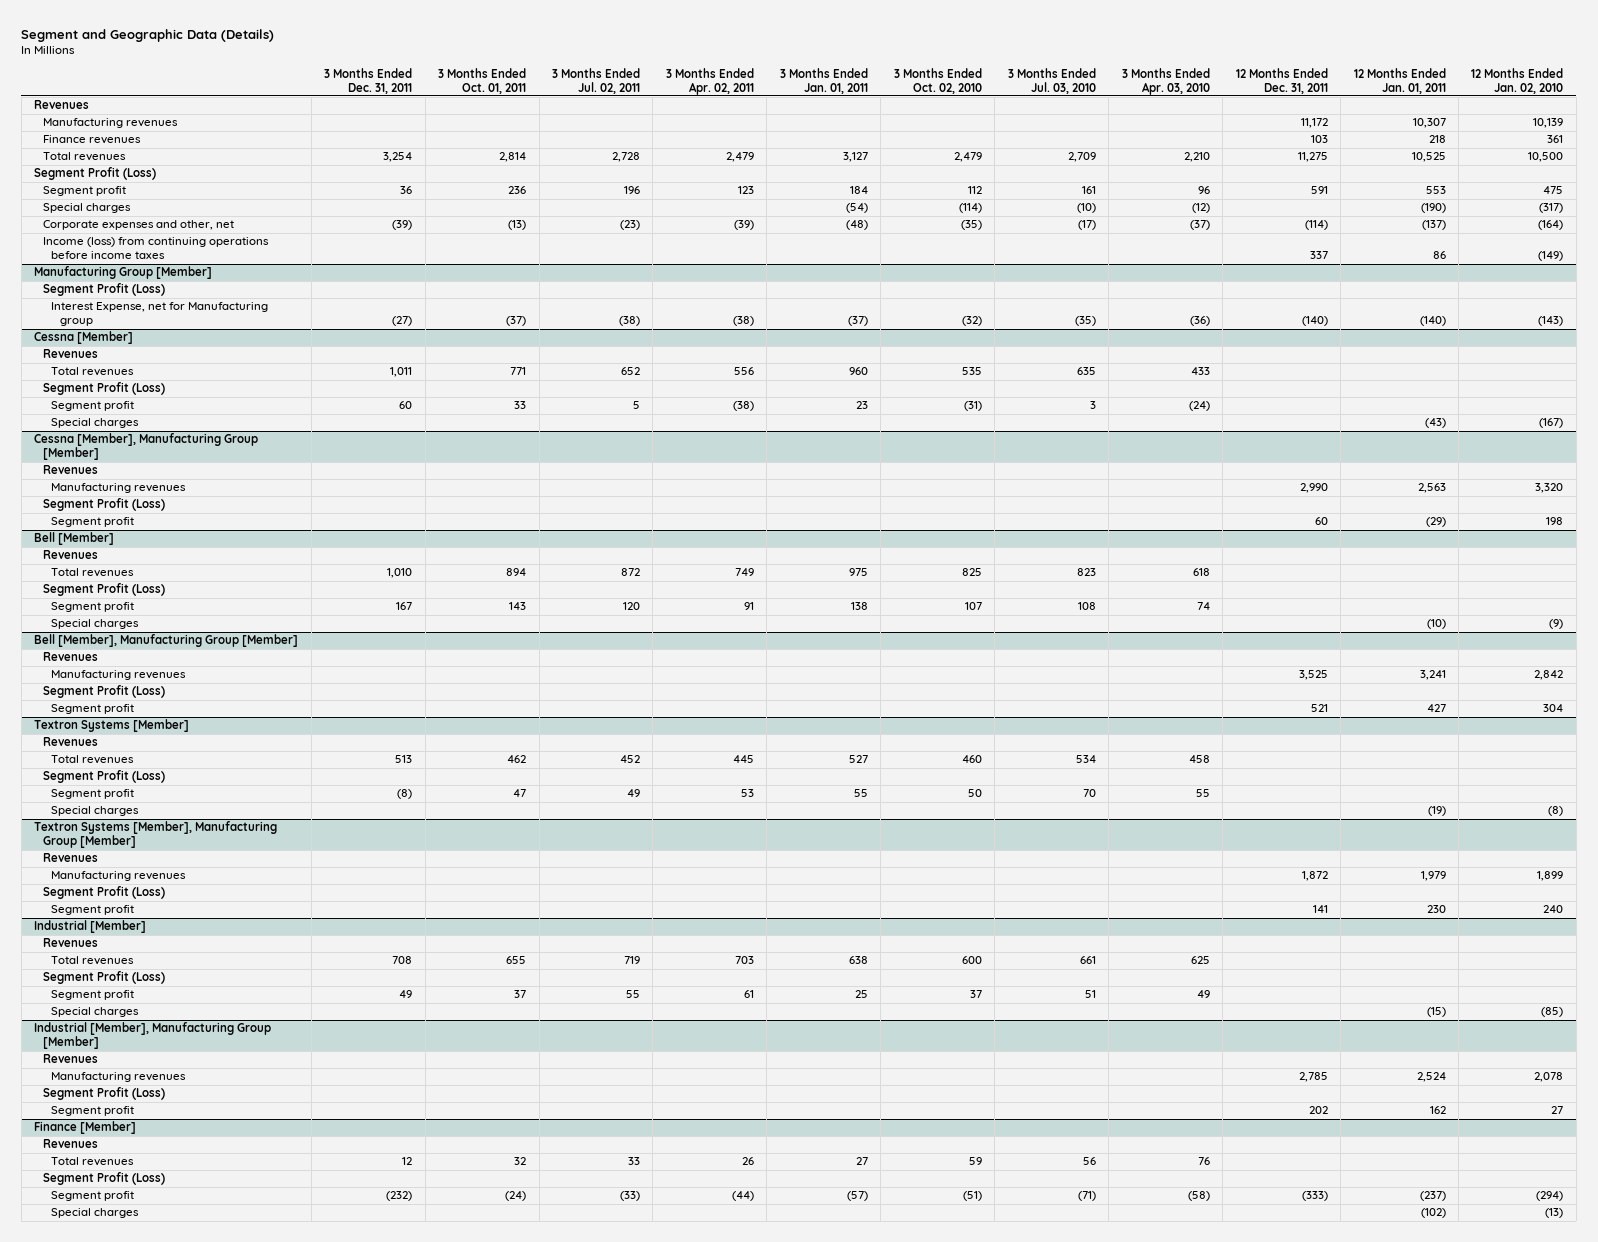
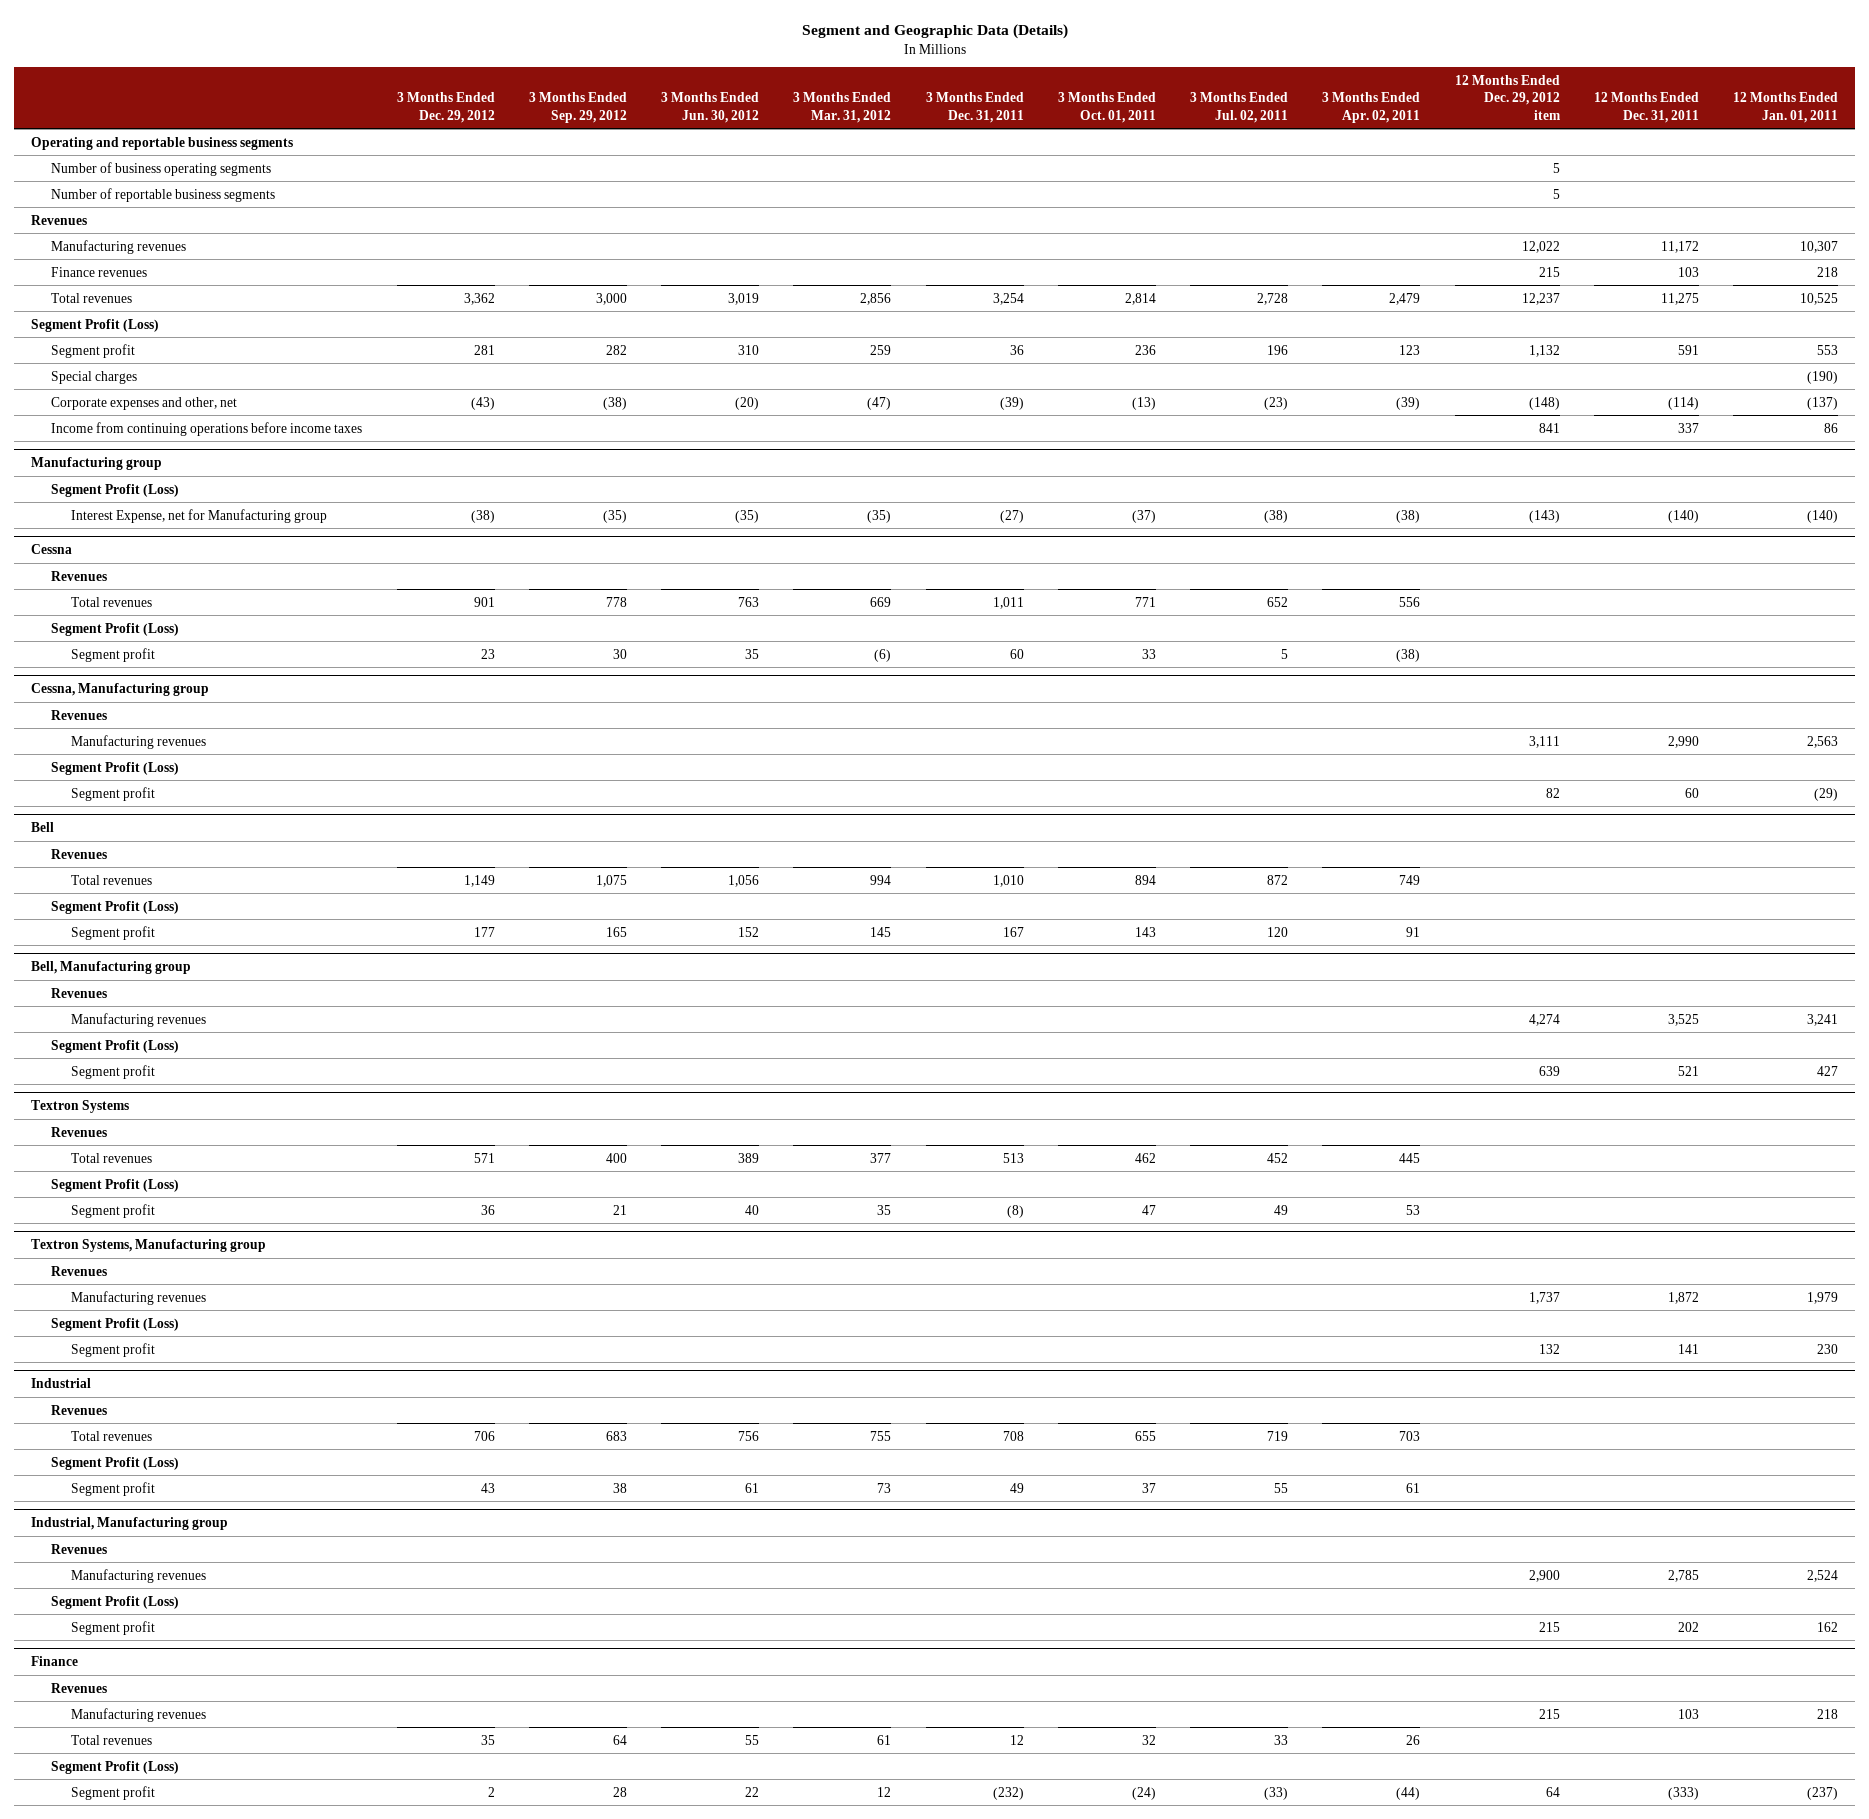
- | 3 Months Ended Dec. 31, 2011 | 3 Months Ended Oct. 01, 2011 | 3 Months Ended Jul. 02, 2011 | 3 Months Ended Apr. 02, 2011 | 3 Months Ended Jan. 01, 2011 | 3 Months Ended Oct. 02, 2010 | 3 Months Ended Jul. 03, 2010 | 3 Months Ended Apr. 03, 2010 | 12 Months Ended Dec. 31, 2011 | 12 Months Ended Jan. 01, 2011 | 12 Months Ended Jan. 02, 2010
+ | 3 Months Ended Dec. 29, 2012 | 3 Months Ended Sep. 29, 2012 | 3 Months Ended Jun. 30, 2012 | 3 Months Ended Mar. 31, 2012 | 3 Months Ended Dec. 31, 2011 | 3 Months Ended Oct. 01, 2011 | 3 Months Ended Jul. 02, 2011 | 3 Months Ended Apr. 02, 2011 | 12 Months Ended Dec. 29, 2012 item | 12 Months Ended Dec. 31, 2011 | 12 Months Ended Jan. 01, 2011
+ Operating and reportable business segments
+ Number of business operating segments | | | | | | | | | 5 | |
+ Number of reportable business segments | | | | | | | | | 5 | |
- Income (loss) from continuing operations before income taxes | | | | | | | | | 337 | 86 | (149)
- Manufacturing Group [Member]
+ Income from continuing operations before income taxes | | | | | | | | | 841 | 337 | 86
+ Manufacturing group
- Cessna [Member]
+ Cessna
- Special charges | | | | | | | | | | (43) | (167)
- Cessna [Member], Manufacturing Group [Member]
+ Cessna, Manufacturing group
- Bell [Member]
+ Bell
- Special charges | | | | | | | | | | (10) | (9)
- Bell [Member], Manufacturing Group [Member]
+ Bell, Manufacturing group
- Textron Systems [Member]
+ Textron Systems
- Special charges | | | | | | | | | | (19) | (8)
- Textron Systems [Member], Manufacturing Group [Member]
+ Textron Systems, Manufacturing group
- Industrial [Member]
+ Industrial
- Special charges | | | | | | | | | | (15) | (85)
- Industrial [Member], Manufacturing Group [Member]
+ Industrial, Manufacturing group
- Finance [Member]
+ Finance
+ Manufacturing revenues | | | | | | | | | 215 | 103 | 218
- Special charges | | | | | | | | | | (102) | (13)

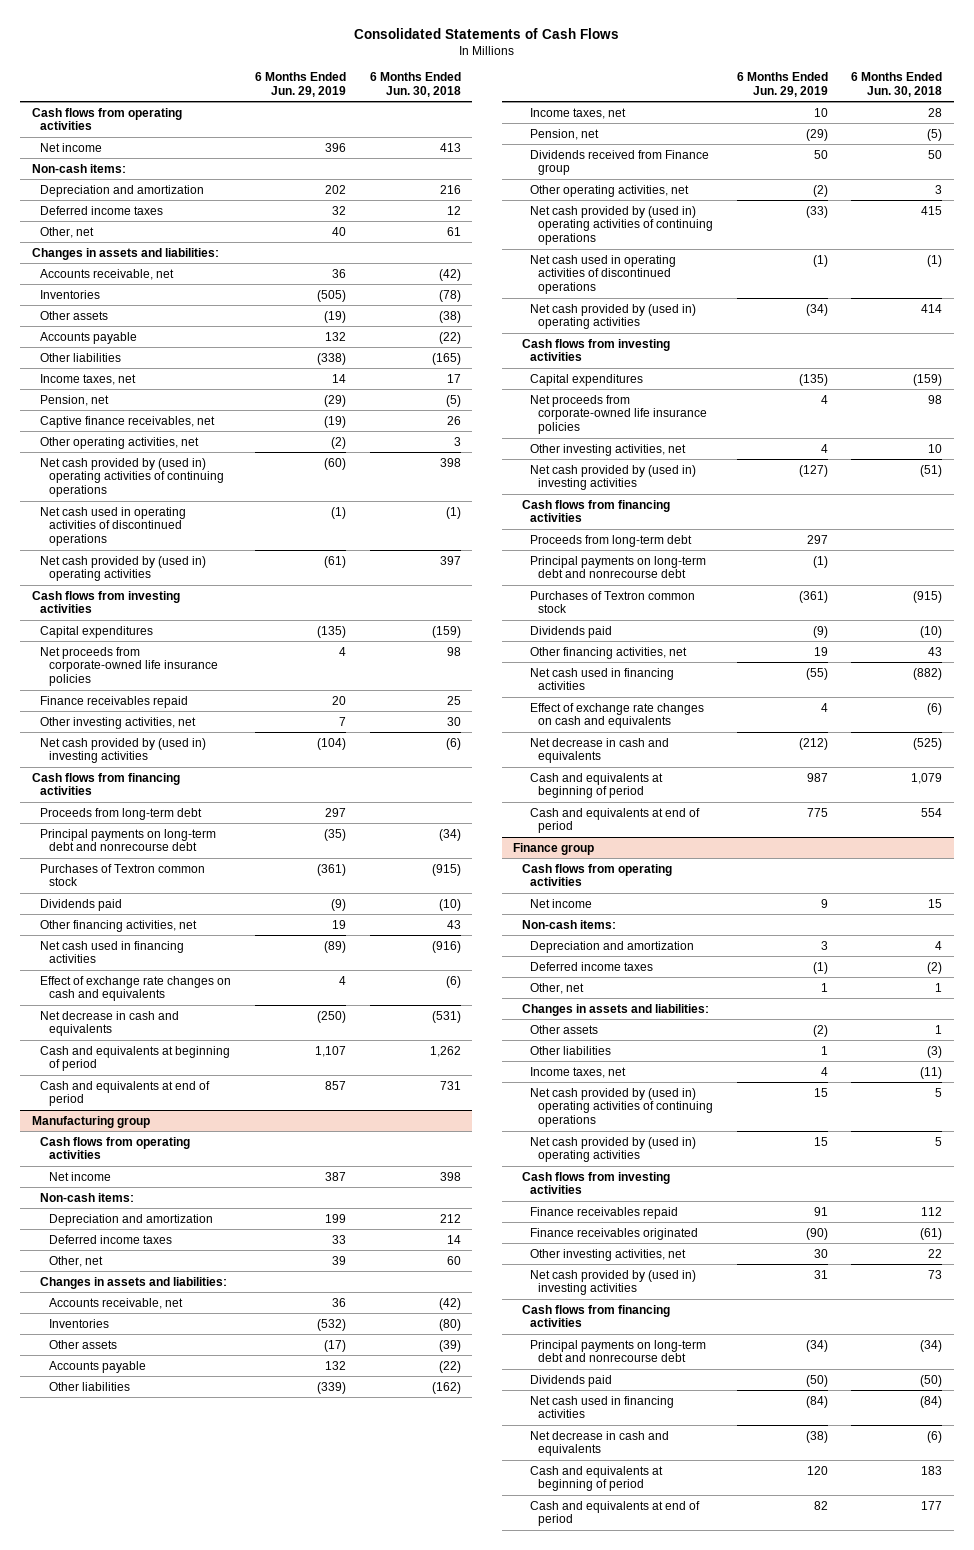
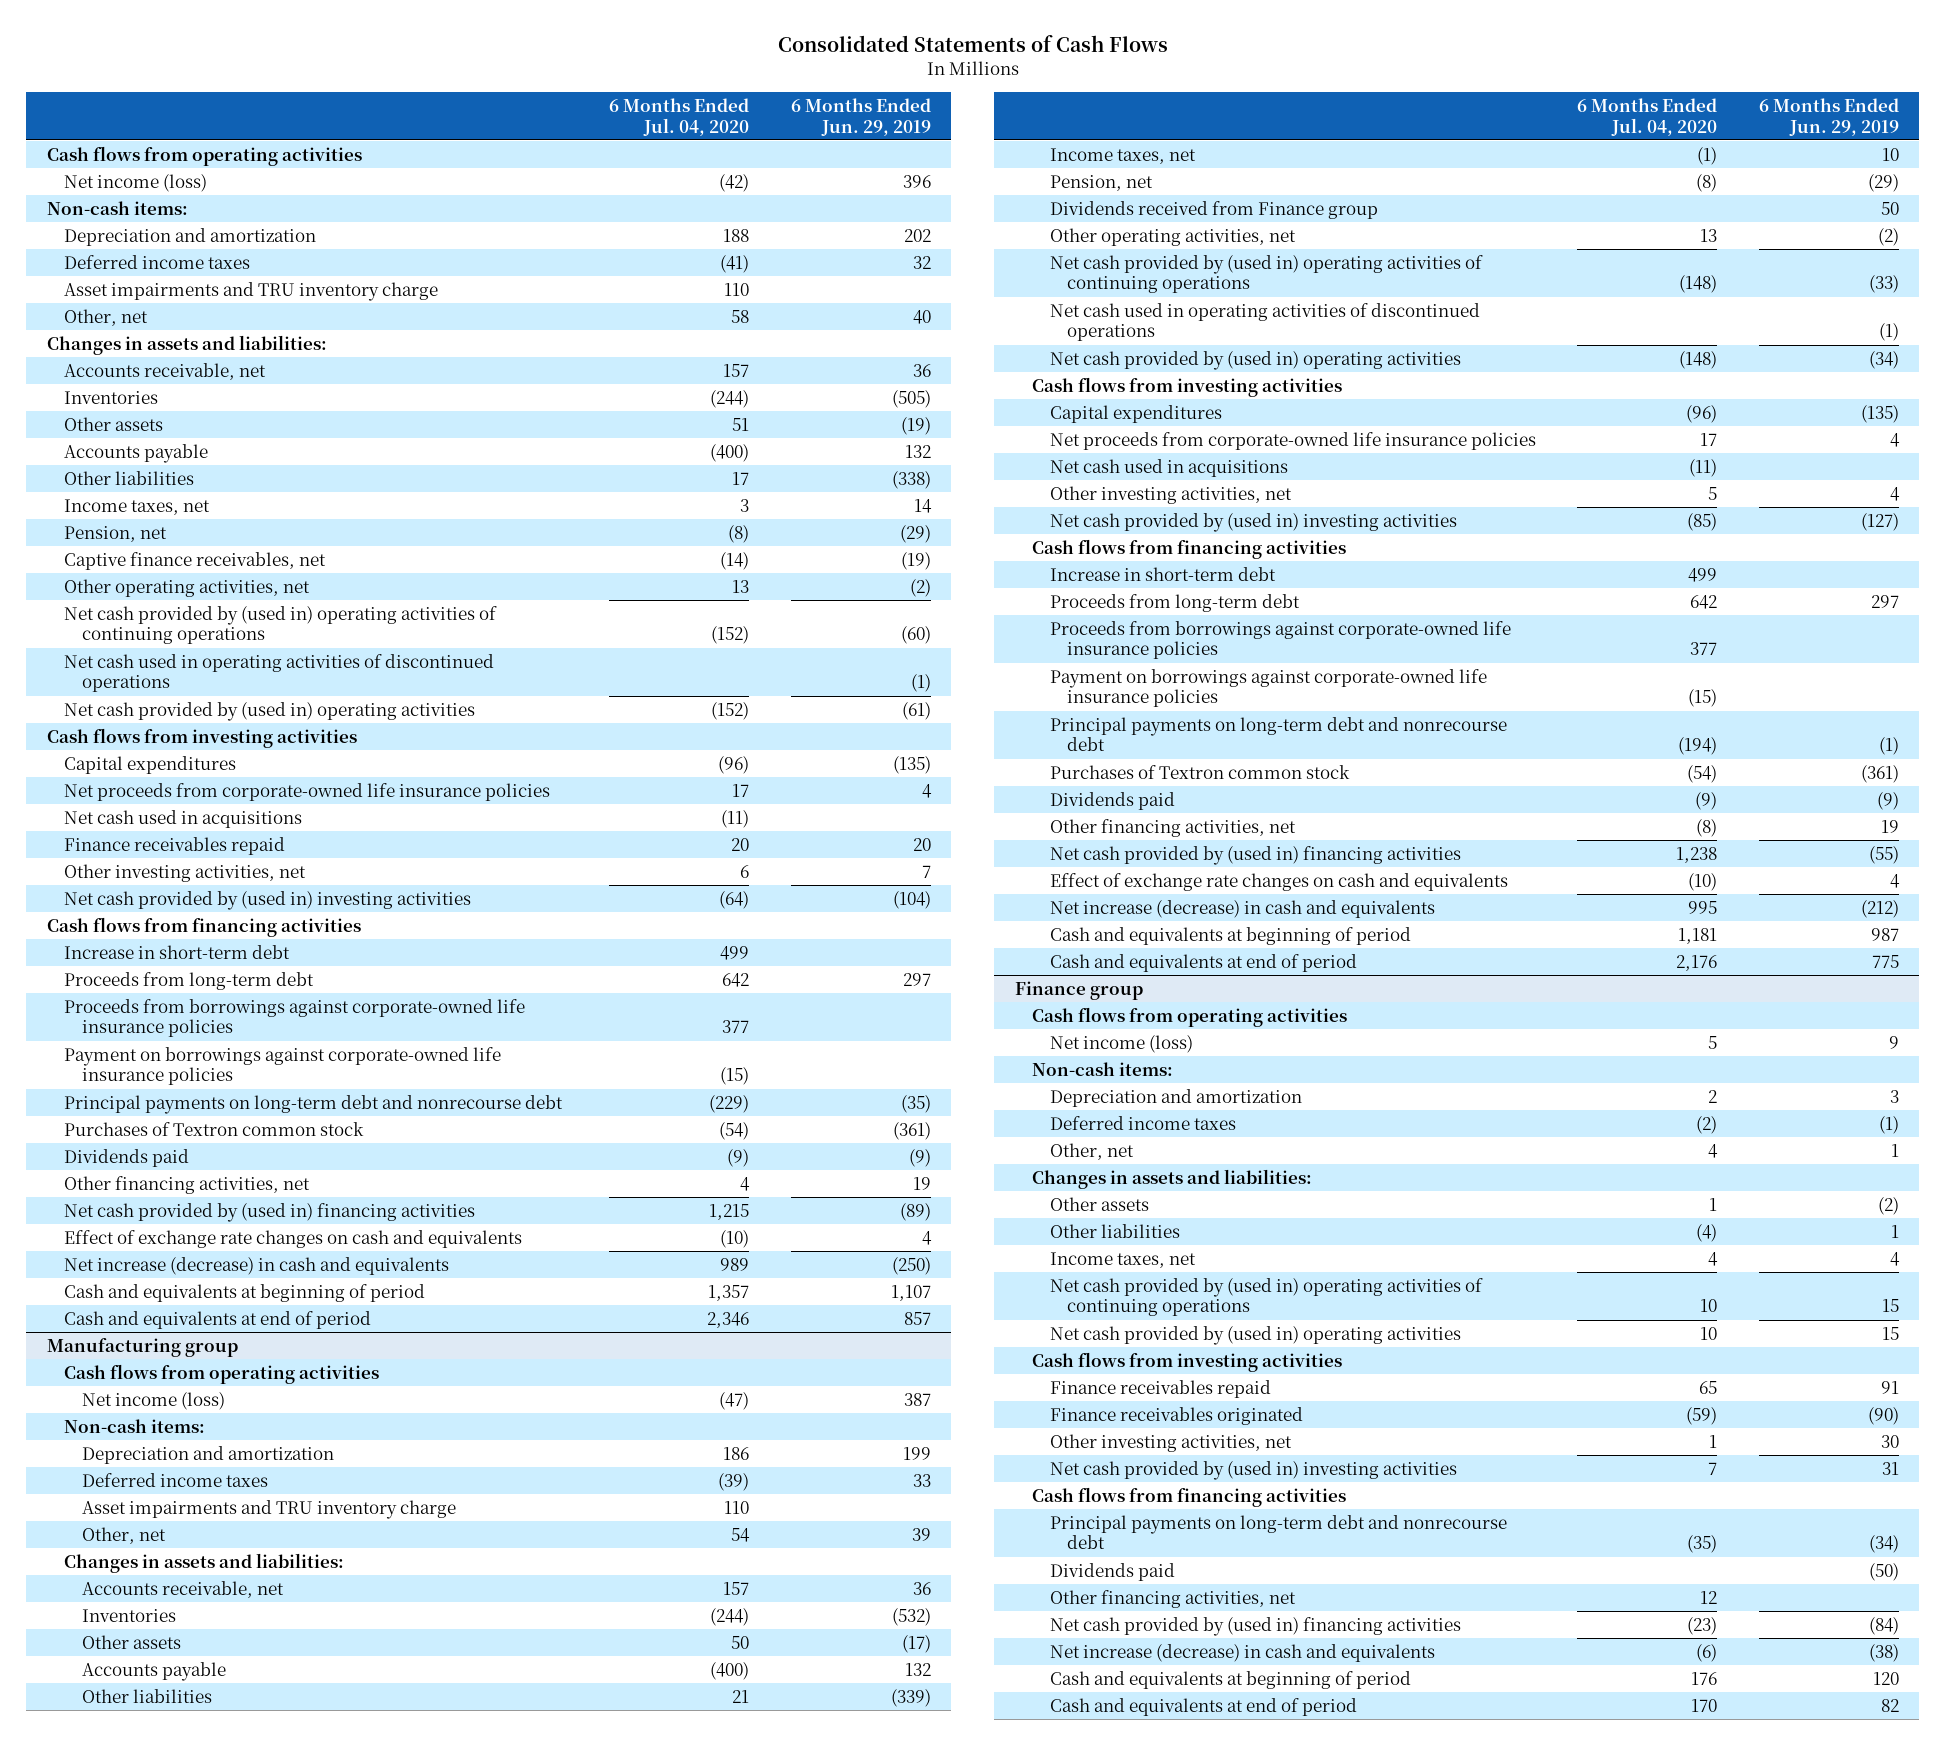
- | 6 Months Ended Jun. 29, 2019 | 6 Months Ended Jun. 30, 2018
+ | 6 Months Ended Jul. 04, 2020 | 6 Months Ended Jun. 29, 2019
- Net income | 396 | 413
+ Net income (loss) | (42) | 396
+ Asset impairments and TRU inventory charge | 110 |
+ Net cash used in acquisitions | (11) |
+ Increase in short-term debt | 499 |
+ Proceeds from borrowings against corporate-owned life insurance policies | 377 |
+ Payment on borrowings against corporate-owned life insurance policies | (15) |
- Net cash used in financing activities | (89) | (916)
+ Net cash provided by (used in) financing activities | 1,215 | (89)
- Net decrease in cash and equivalents | (250) | (531)
+ Net increase (decrease) in cash and equivalents | 989 | (250)
@ Manufacturing group
- Net income | 387 | 398
+ Net income (loss) | (47) | 387
+ Asset impairments and TRU inventory charge | 110 |
+ Net cash used in acquisitions | (11) |
+ Increase in short-term debt | 499 |
+ Proceeds from borrowings against corporate-owned life insurance policies | 377 |
+ Payment on borrowings against corporate-owned life insurance policies | (15) |
- Net cash used in financing activities | (55) | (882)
+ Net cash provided by (used in) financing activities | 1,238 | (55)
- Net decrease in cash and equivalents | (212) | (525)
+ Net increase (decrease) in cash and equivalents | 995 | (212)
@ Finance group
- Net income | 9 | 15
+ Net income (loss) | 5 | 9
- Net cash used in financing activities | (84) | (84)
- Net decrease in cash and equivalents | (38) | (6)
+ Other financing activities, net | 12 |
+ Net cash provided by (used in) financing activities | (23) | (84)
+ Net increase (decrease) in cash and equivalents | (6) | (38)

